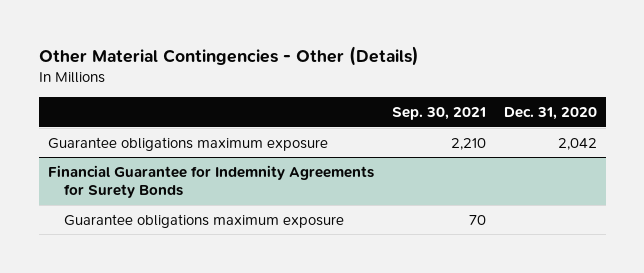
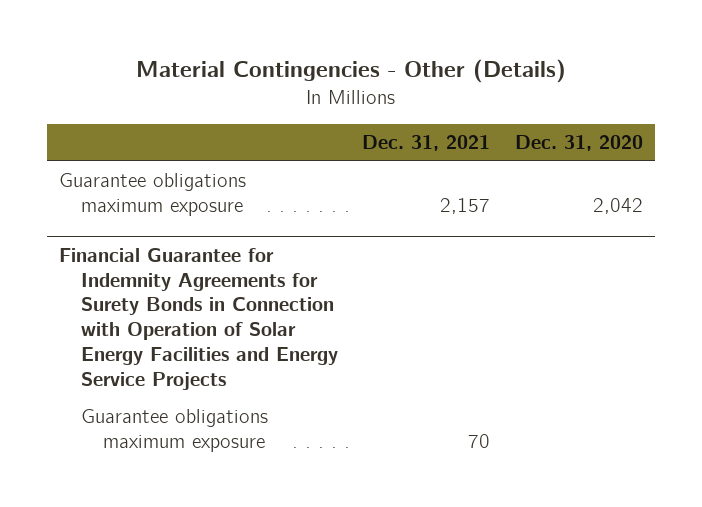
- Other Material Contingencies - Other (Details)
+ Material Contingencies - Other (Details)
- | Sep. 30, 2021 | Dec. 31, 2020
+ | Dec. 31, 2021 | Dec. 31, 2020
- Financial Guarantee for Indemnity Agreements for Surety Bonds
+ Financial Guarantee for Indemnity Agreements for Surety Bonds in Connection with Operation of Solar Energy Facilities and Energy Service Projects

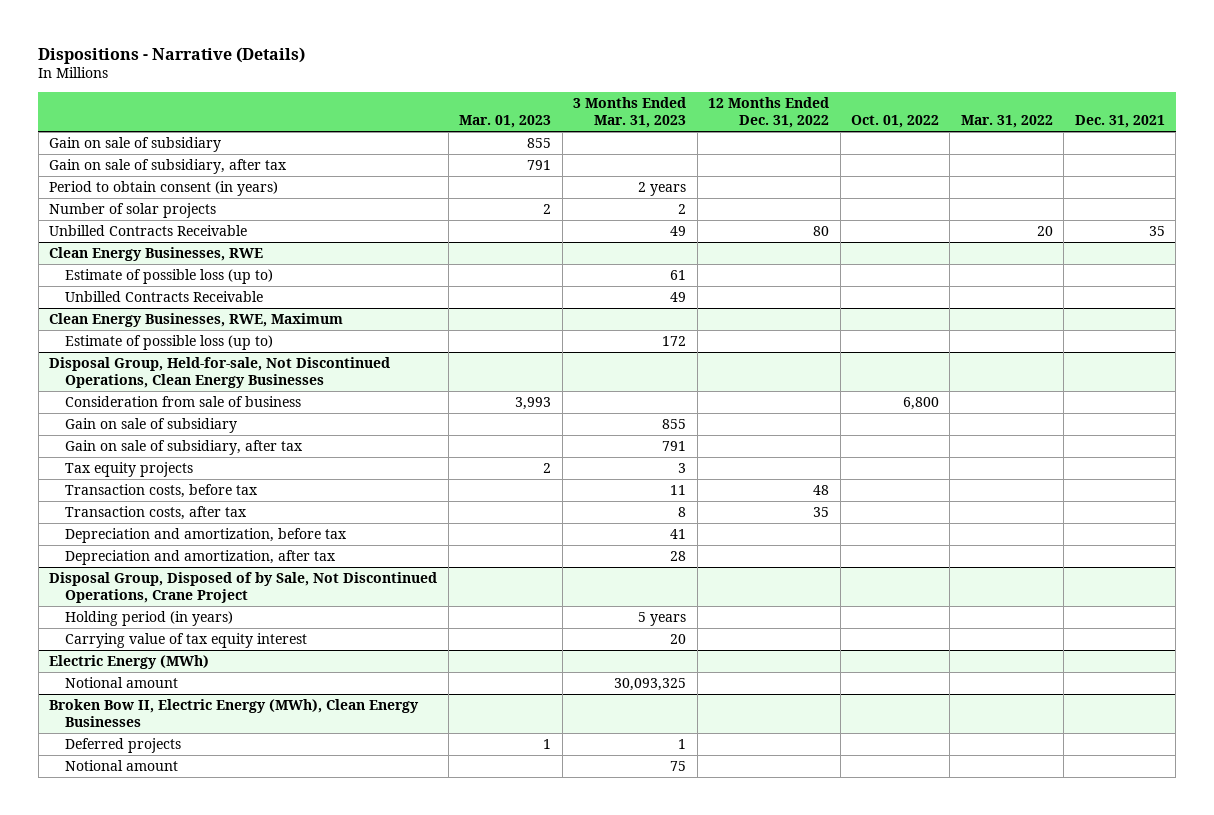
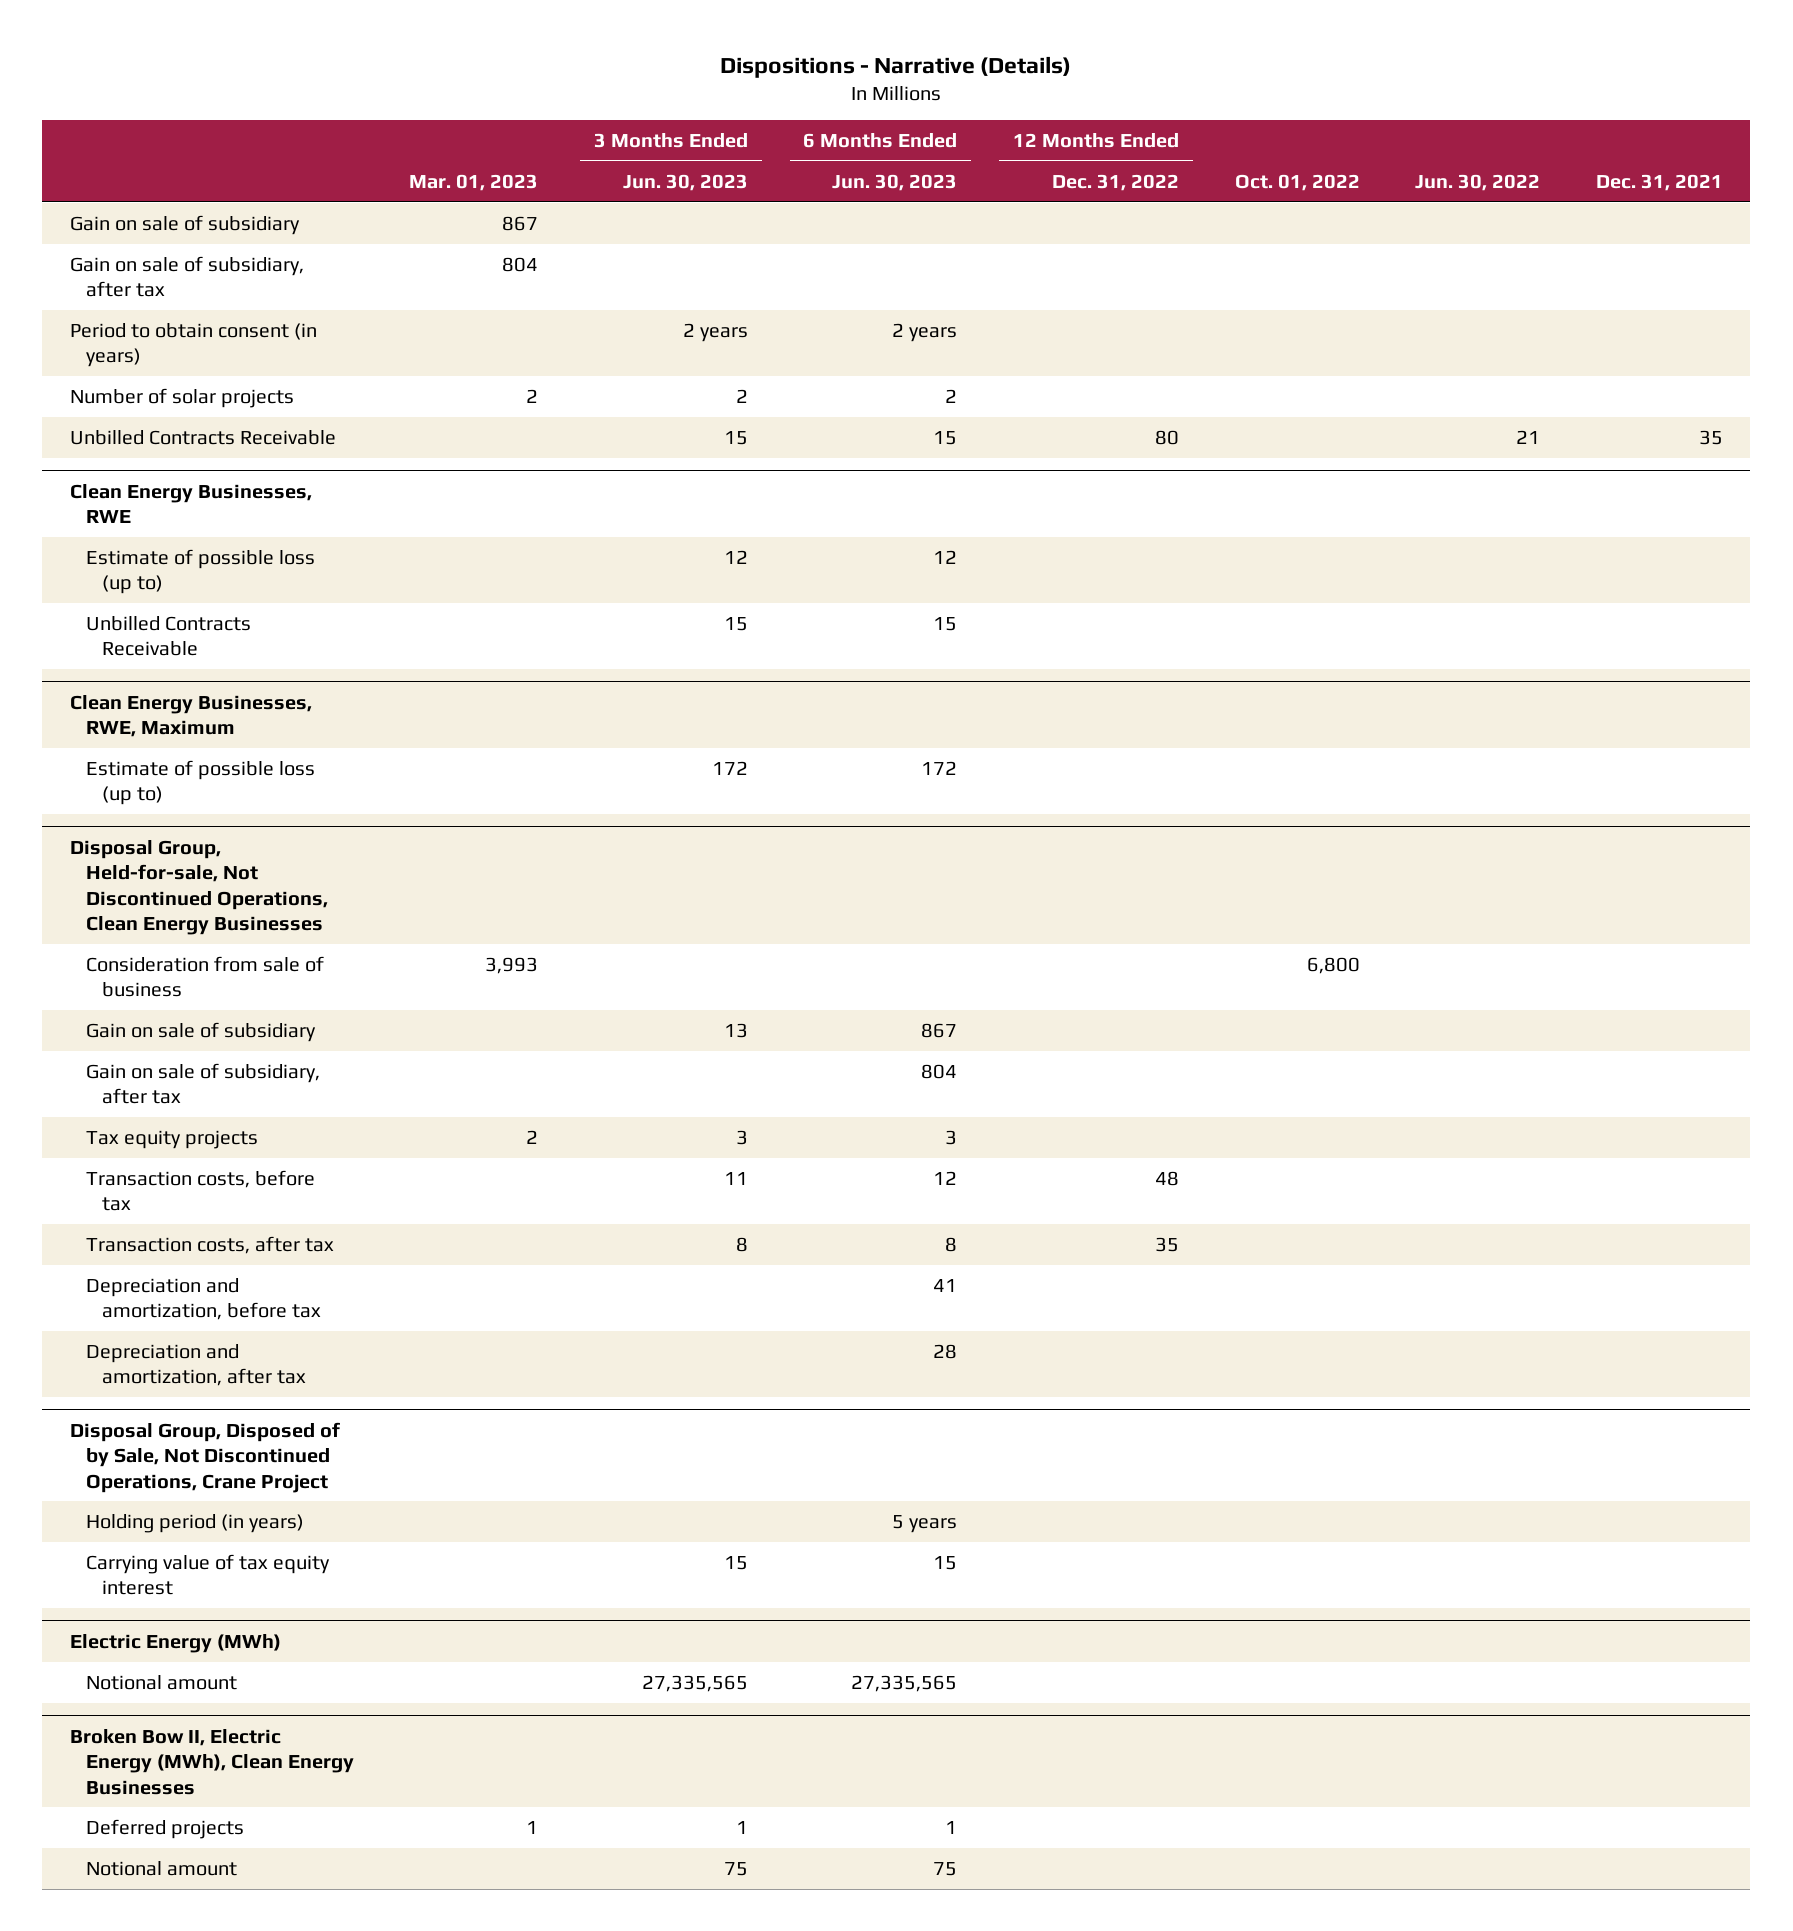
- | Mar. 01, 2023 | 3 Months Ended Mar. 31, 2023 | 12 Months Ended Dec. 31, 2022 | Oct. 01, 2022 | Mar. 31, 2022 | Dec. 31, 2021
+ | Mar. 01, 2023 | 3 Months Ended Jun. 30, 2023 | 6 Months Ended Jun. 30, 2023 | 12 Months Ended Dec. 31, 2022 | Oct. 01, 2022 | Jun. 30, 2022 | Dec. 31, 2021
- Gain on sale of subsidiary | 855 | | | | |
- Gain on sale of subsidiary, after tax | 791 | | | | |
+ Gain on sale of subsidiary | 867 | | | | | |
+ Gain on sale of subsidiary, after tax | 804 | | | | | |

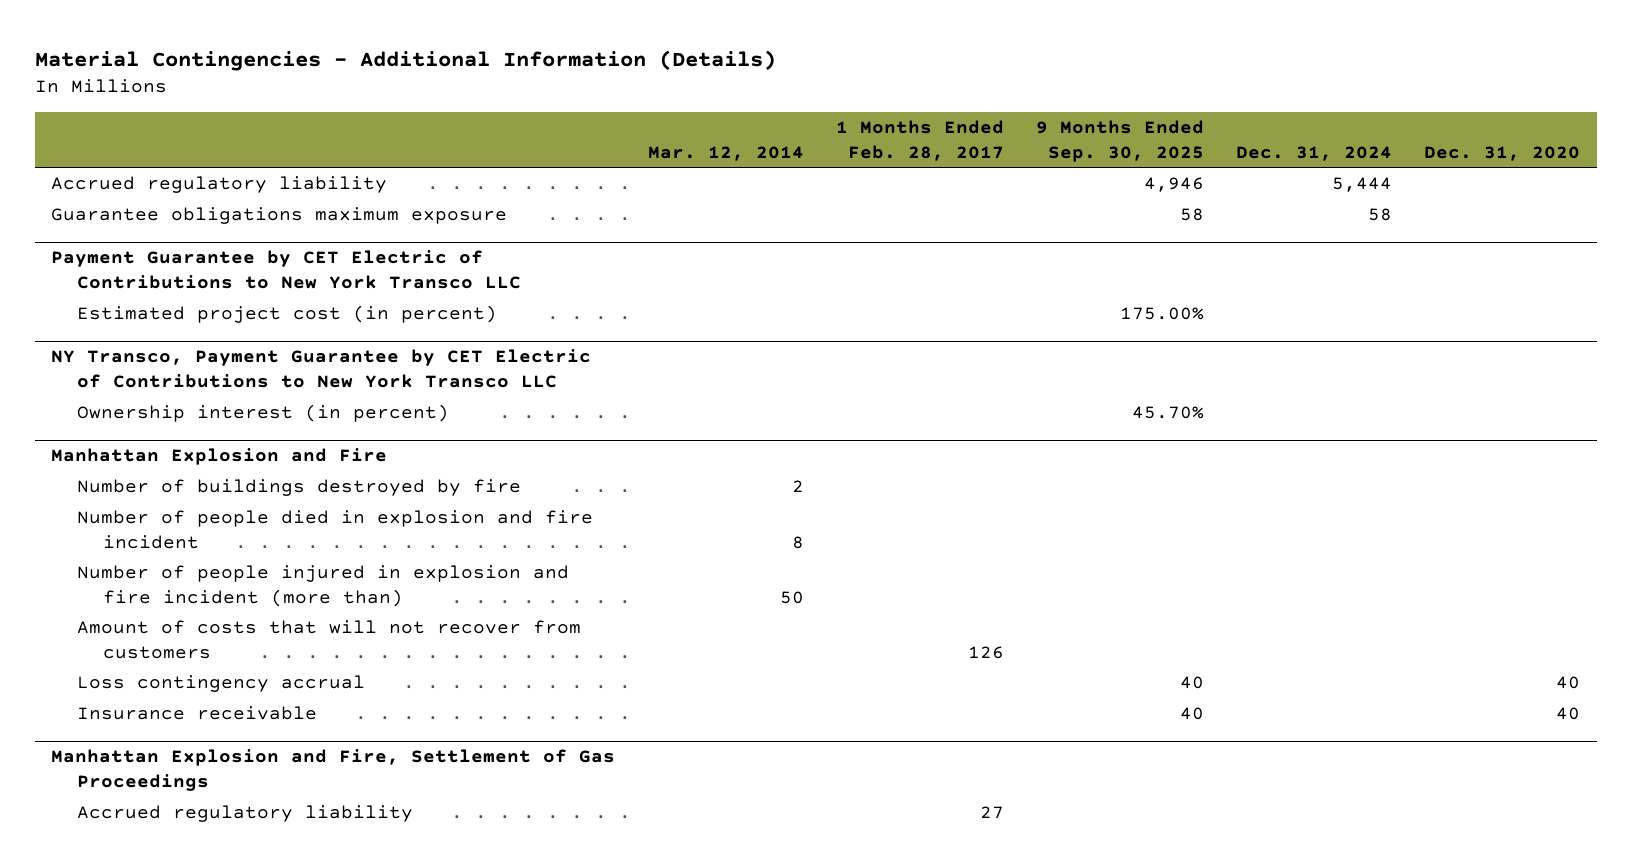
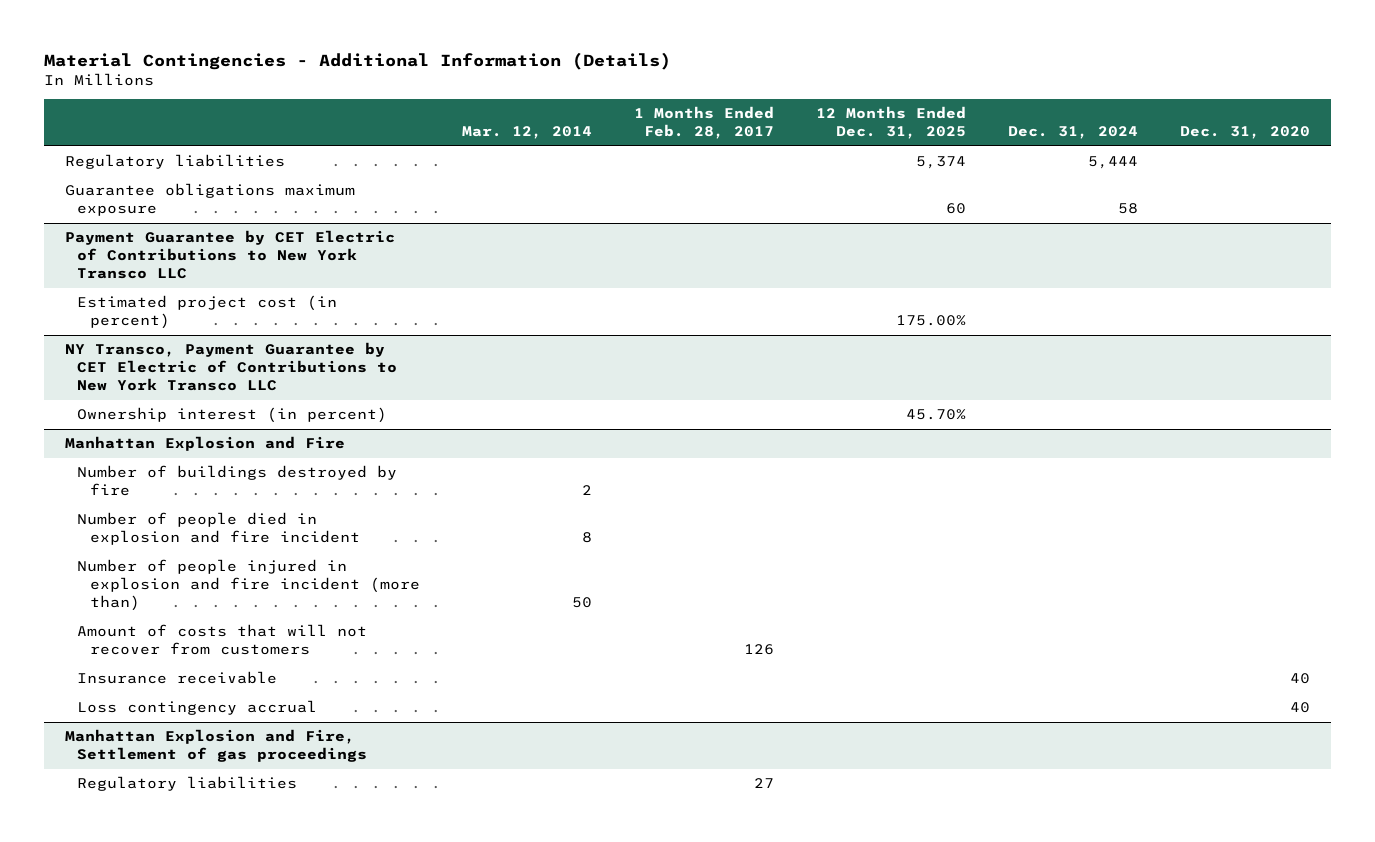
- | Mar. 12, 2014 | 1 Months Ended Feb. 28, 2017 | 9 Months Ended Sep. 30, 2025 | Dec. 31, 2024 | Dec. 31, 2020
+ | Mar. 12, 2014 | 1 Months Ended Feb. 28, 2017 | 12 Months Ended Dec. 31, 2025 | Dec. 31, 2024 | Dec. 31, 2020
- Accrued regulatory liability | | | 4,946 | 5,444 |
+ Regulatory liabilities | | | 5,374 | 5,444 |
- Manhattan Explosion and Fire, Settlement of Gas Proceedings
- Accrued regulatory liability | | 27 | | |
@ Manhattan Explosion and Fire
moved down: Loss contingency accrual | | | | | 40
+ Manhattan Explosion and Fire, Settlement of gas proceedings
+ Regulatory liabilities | | 27 | | |

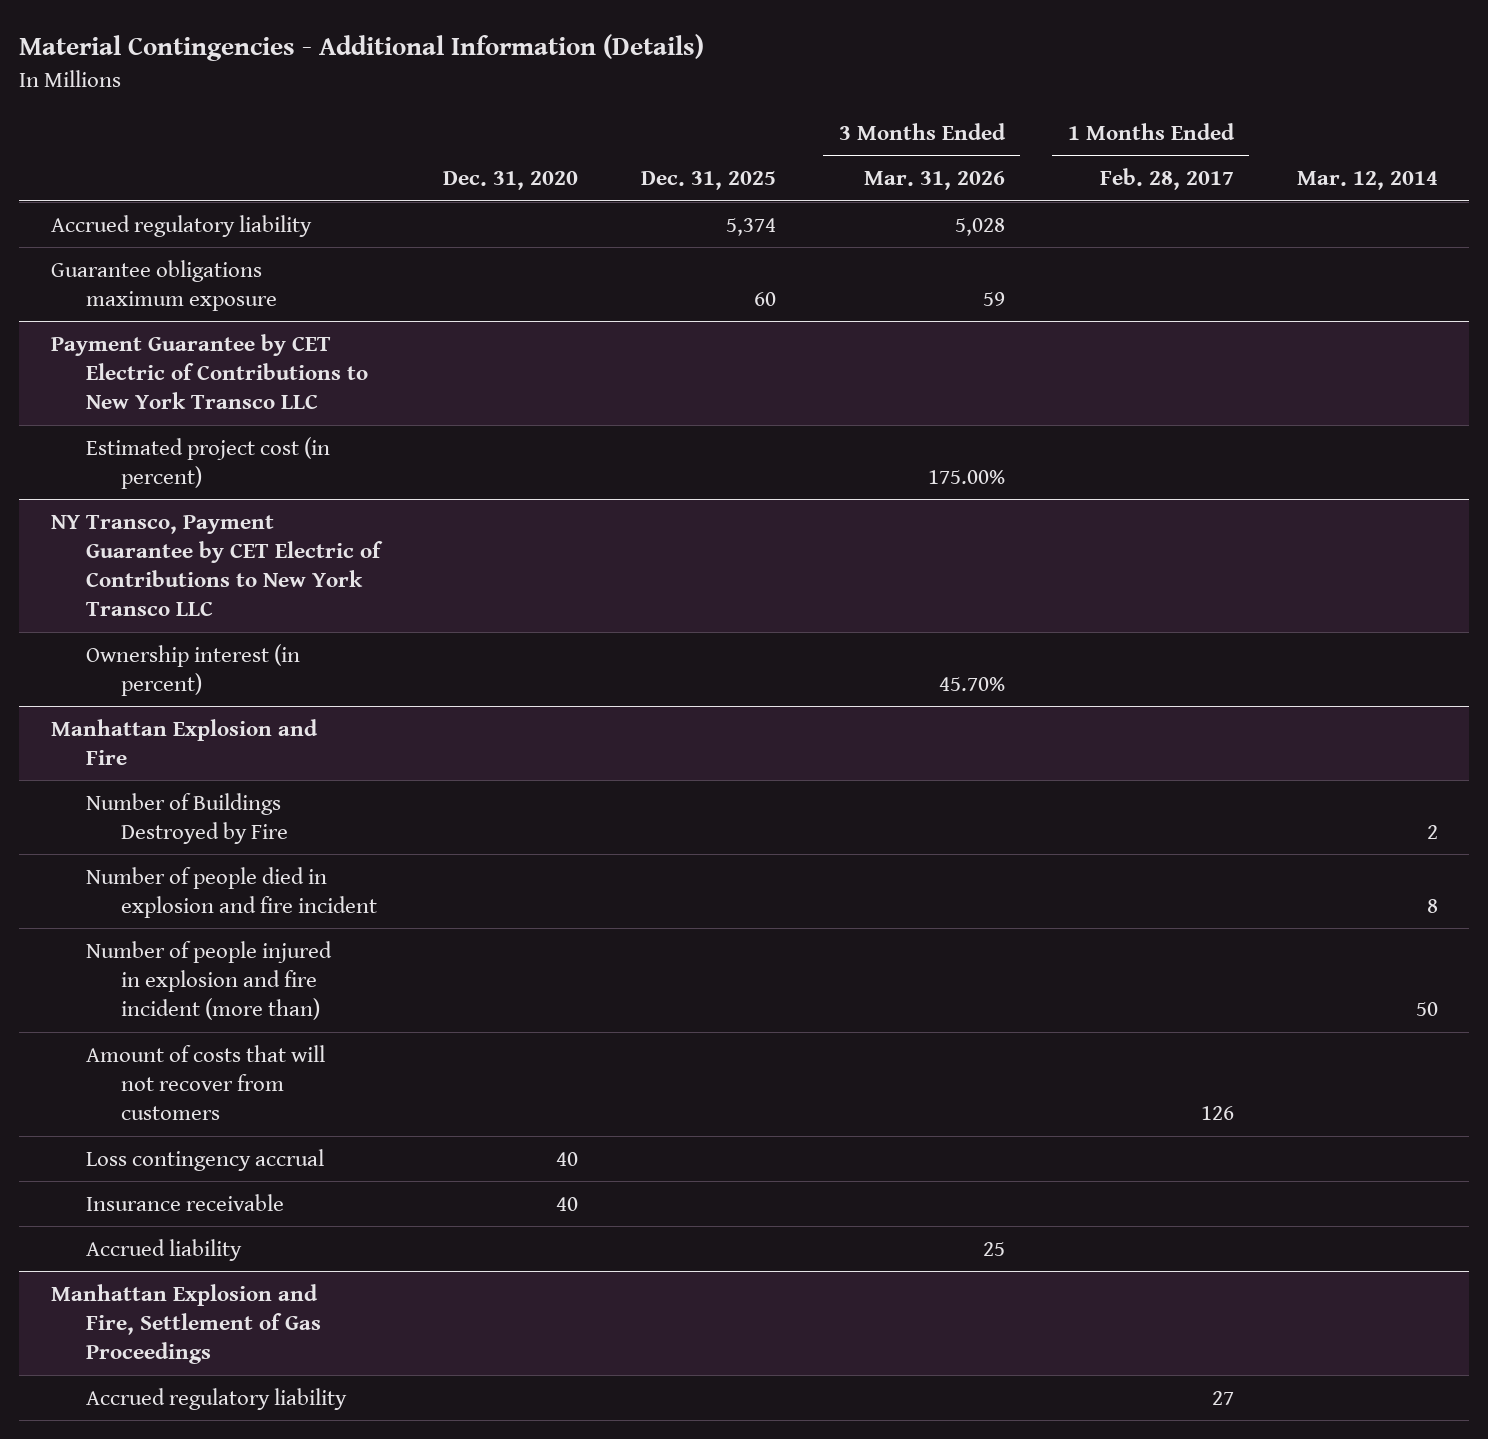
- | Mar. 12, 2014 | 1 Months Ended Feb. 28, 2017 | 12 Months Ended Dec. 31, 2025 | Dec. 31, 2024 | Dec. 31, 2020
+ | Dec. 31, 2020 | Dec. 31, 2025 | 3 Months Ended Mar. 31, 2026 | 1 Months Ended Feb. 28, 2017 | Mar. 12, 2014
- Regulatory liabilities | | | 5,374 | 5,444 |
+ Accrued regulatory liability | | 5,374 | 5,028 | |
@ Manhattan Explosion and Fire
- Number of buildings destroyed by fire | 2 | | | |
+ Number of Buildings Destroyed by Fire | | | | | 2
- Manhattan Explosion and Fire, Settlement of gas proceedings
- Regulatory liabilities | | 27 | | |
@ Manhattan Explosion and Fire
moved down: Insurance receivable | 40 | | | |
+ Accrued liability | | | 25 | |
+ Manhattan Explosion and Fire, Settlement of Gas Proceedings
+ Accrued regulatory liability | | | | 27 |

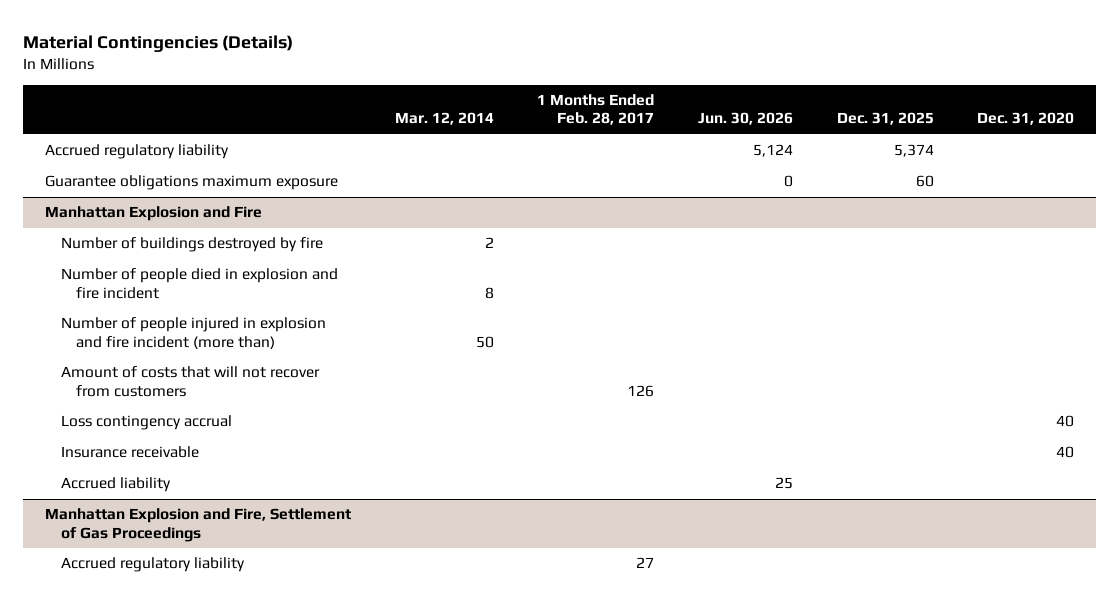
- Material Contingencies - Additional Information (Details)
+ Material Contingencies (Details)
- | Dec. 31, 2020 | Dec. 31, 2025 | 3 Months Ended Mar. 31, 2026 | 1 Months Ended Feb. 28, 2017 | Mar. 12, 2014
+ | Mar. 12, 2014 | 1 Months Ended Feb. 28, 2017 | Jun. 30, 2026 | Dec. 31, 2025 | Dec. 31, 2020
- Payment Guarantee by CET Electric of Contributions to New York Transco LLC
- Estimated project cost (in percent) | | | 175.00% | |
- NY Transco, Payment Guarantee by CET Electric of Contributions to New York Transco LLC
- Ownership interest (in percent) | | | 45.70% | |
@ Manhattan Explosion and Fire
- Number of Buildings Destroyed by Fire | | | | | 2
+ Number of buildings destroyed by fire | 2 | | | |

